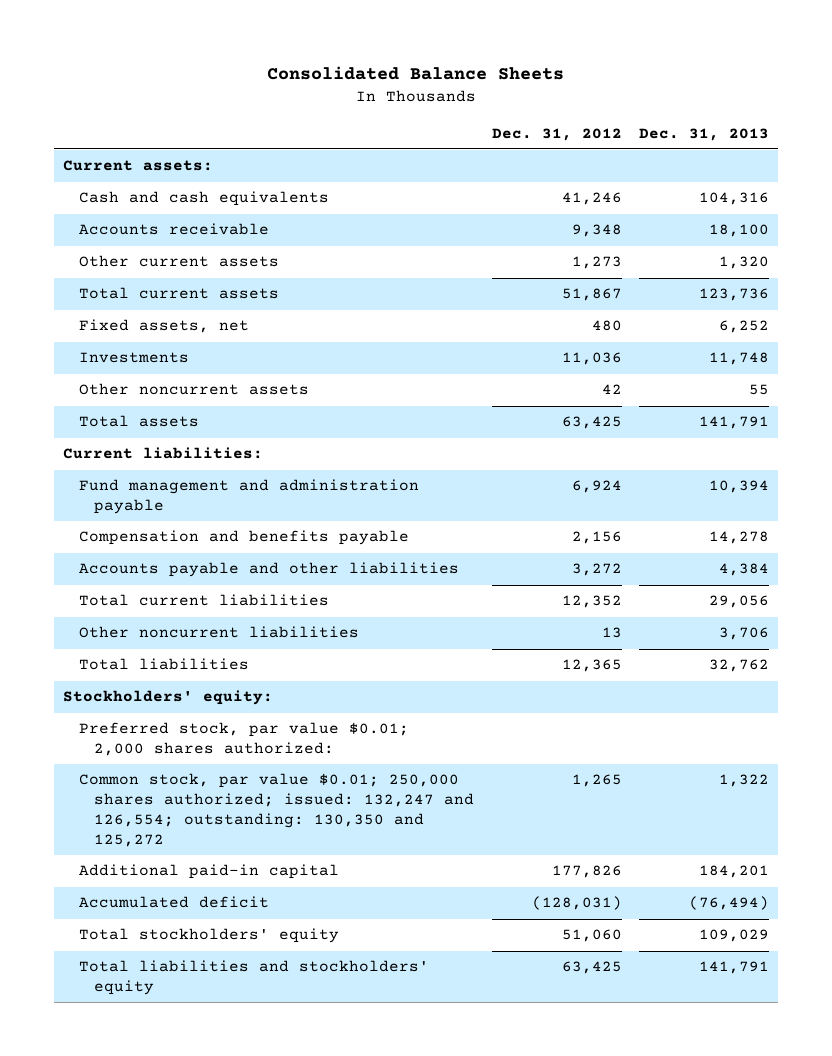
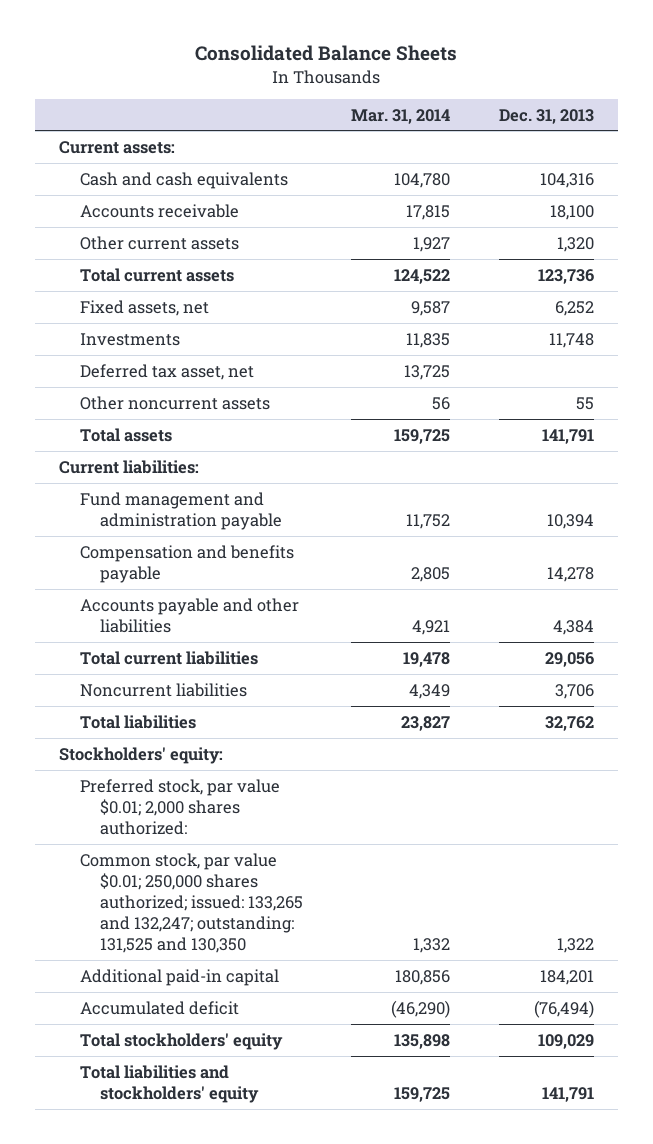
- | Dec. 31, 2012 | Dec. 31, 2013
+ | Mar. 31, 2014 | Dec. 31, 2013
+ Deferred tax asset, net | 13,725 |
- Other noncurrent liabilities | 13 | 3,706
+ Noncurrent liabilities | 4,349 | 3,706
- Common stock, par value $0.01; 250,000 shares authorized; issued: 132,247 and 126,554; outstanding: 130,350 and 125,272 | 1,265 | 1,322
+ Common stock, par value $0.01; 250,000 shares authorized; issued: 133,265 and 132,247; outstanding: 131,525 and 130,350 | 1,332 | 1,322

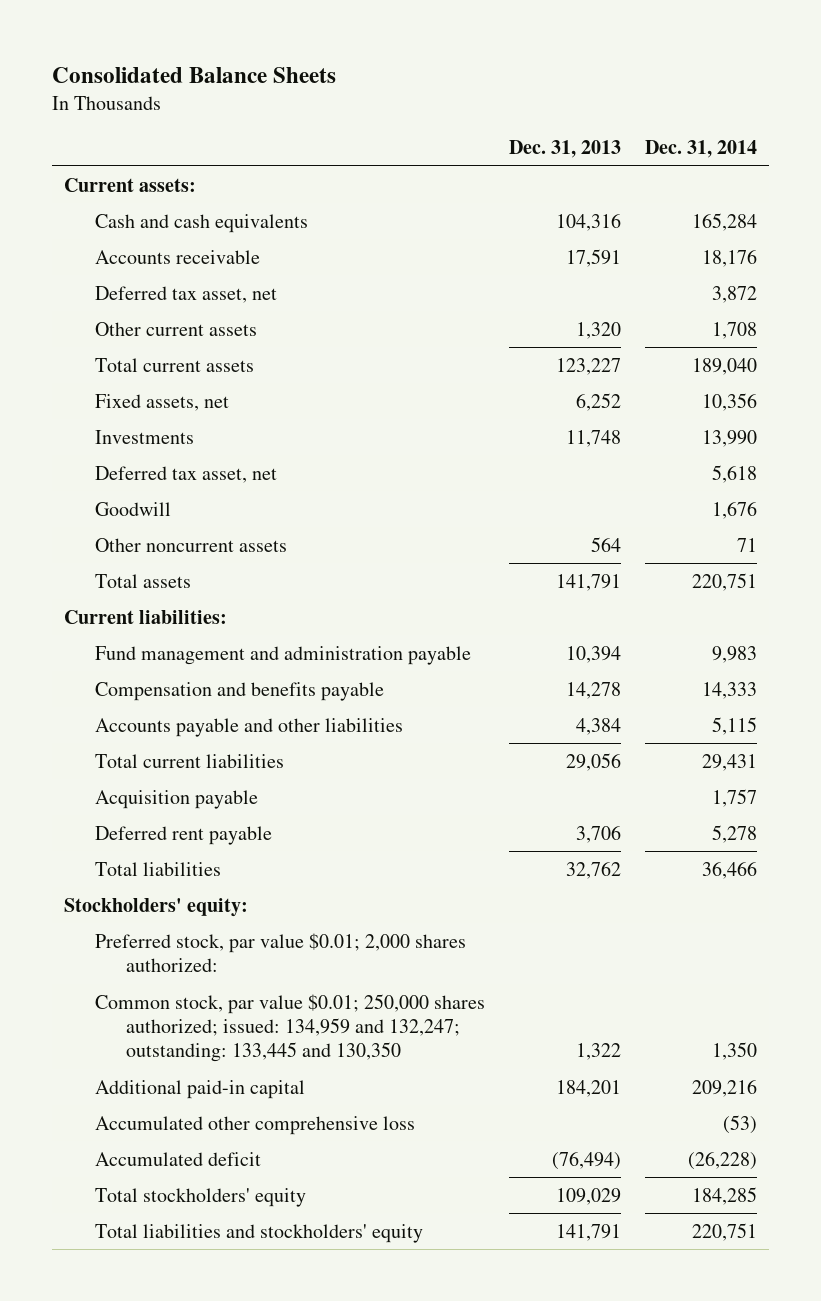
- | Mar. 31, 2014 | Dec. 31, 2013
+ | Dec. 31, 2013 | Dec. 31, 2014
- Accounts receivable | 17,815 | 18,100
+ Accounts receivable | 17,591 | 18,176
+ Deferred tax asset, net | | 3,872
- Total current assets | 124,522 | 123,736
+ Total current assets | 123,227 | 189,040
- Other noncurrent assets | 56 | 55
+ Goodwill | | 1,676
+ Other noncurrent assets | 564 | 71
- Noncurrent liabilities | 4,349 | 3,706
+ Acquisition payable | | 1,757
+ Deferred rent payable | 3,706 | 5,278
- Common stock, par value $0.01; 250,000 shares authorized; issued: 133,265 and 132,247; outstanding: 131,525 and 130,350 | 1,332 | 1,322
+ Common stock, par value $0.01; 250,000 shares authorized; issued: 134,959 and 132,247; outstanding: 133,445 and 130,350 | 1,322 | 1,350
+ Accumulated other comprehensive loss | | (53)

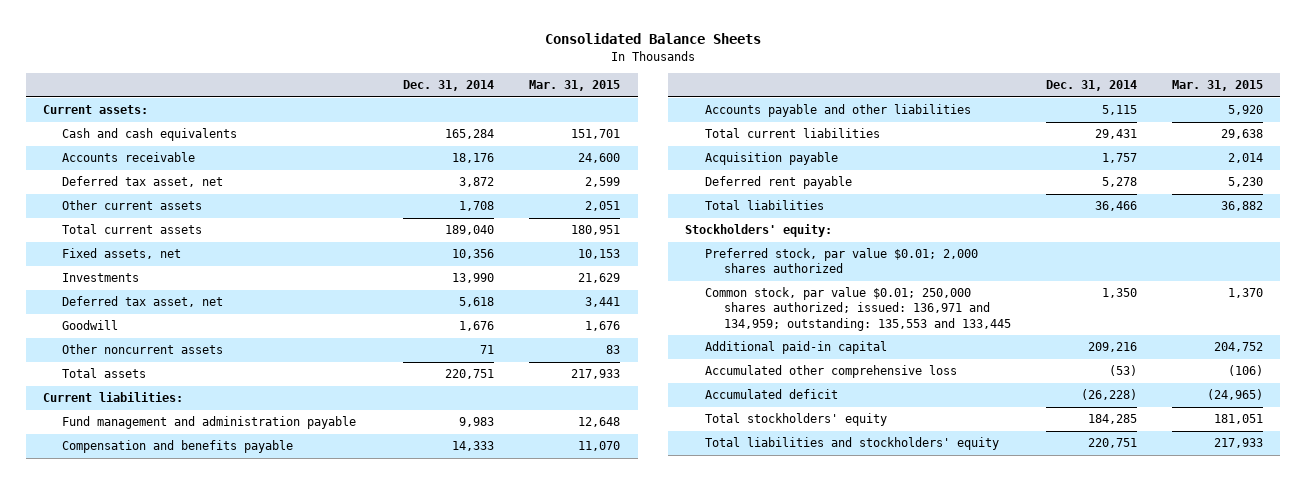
- | Dec. 31, 2013 | Dec. 31, 2014
+ | Dec. 31, 2014 | Mar. 31, 2015
- Preferred stock, par value $0.01; 2,000 shares authorized:
- Common stock, par value $0.01; 250,000 shares authorized; issued: 134,959 and 132,247; outstanding: 133,445 and 130,350 | 1,322 | 1,350
+ Preferred stock, par value $0.01; 2,000 shares authorized
+ Common stock, par value $0.01; 250,000 shares authorized; issued: 136,971 and 134,959; outstanding: 135,553 and 133,445 | 1,350 | 1,370

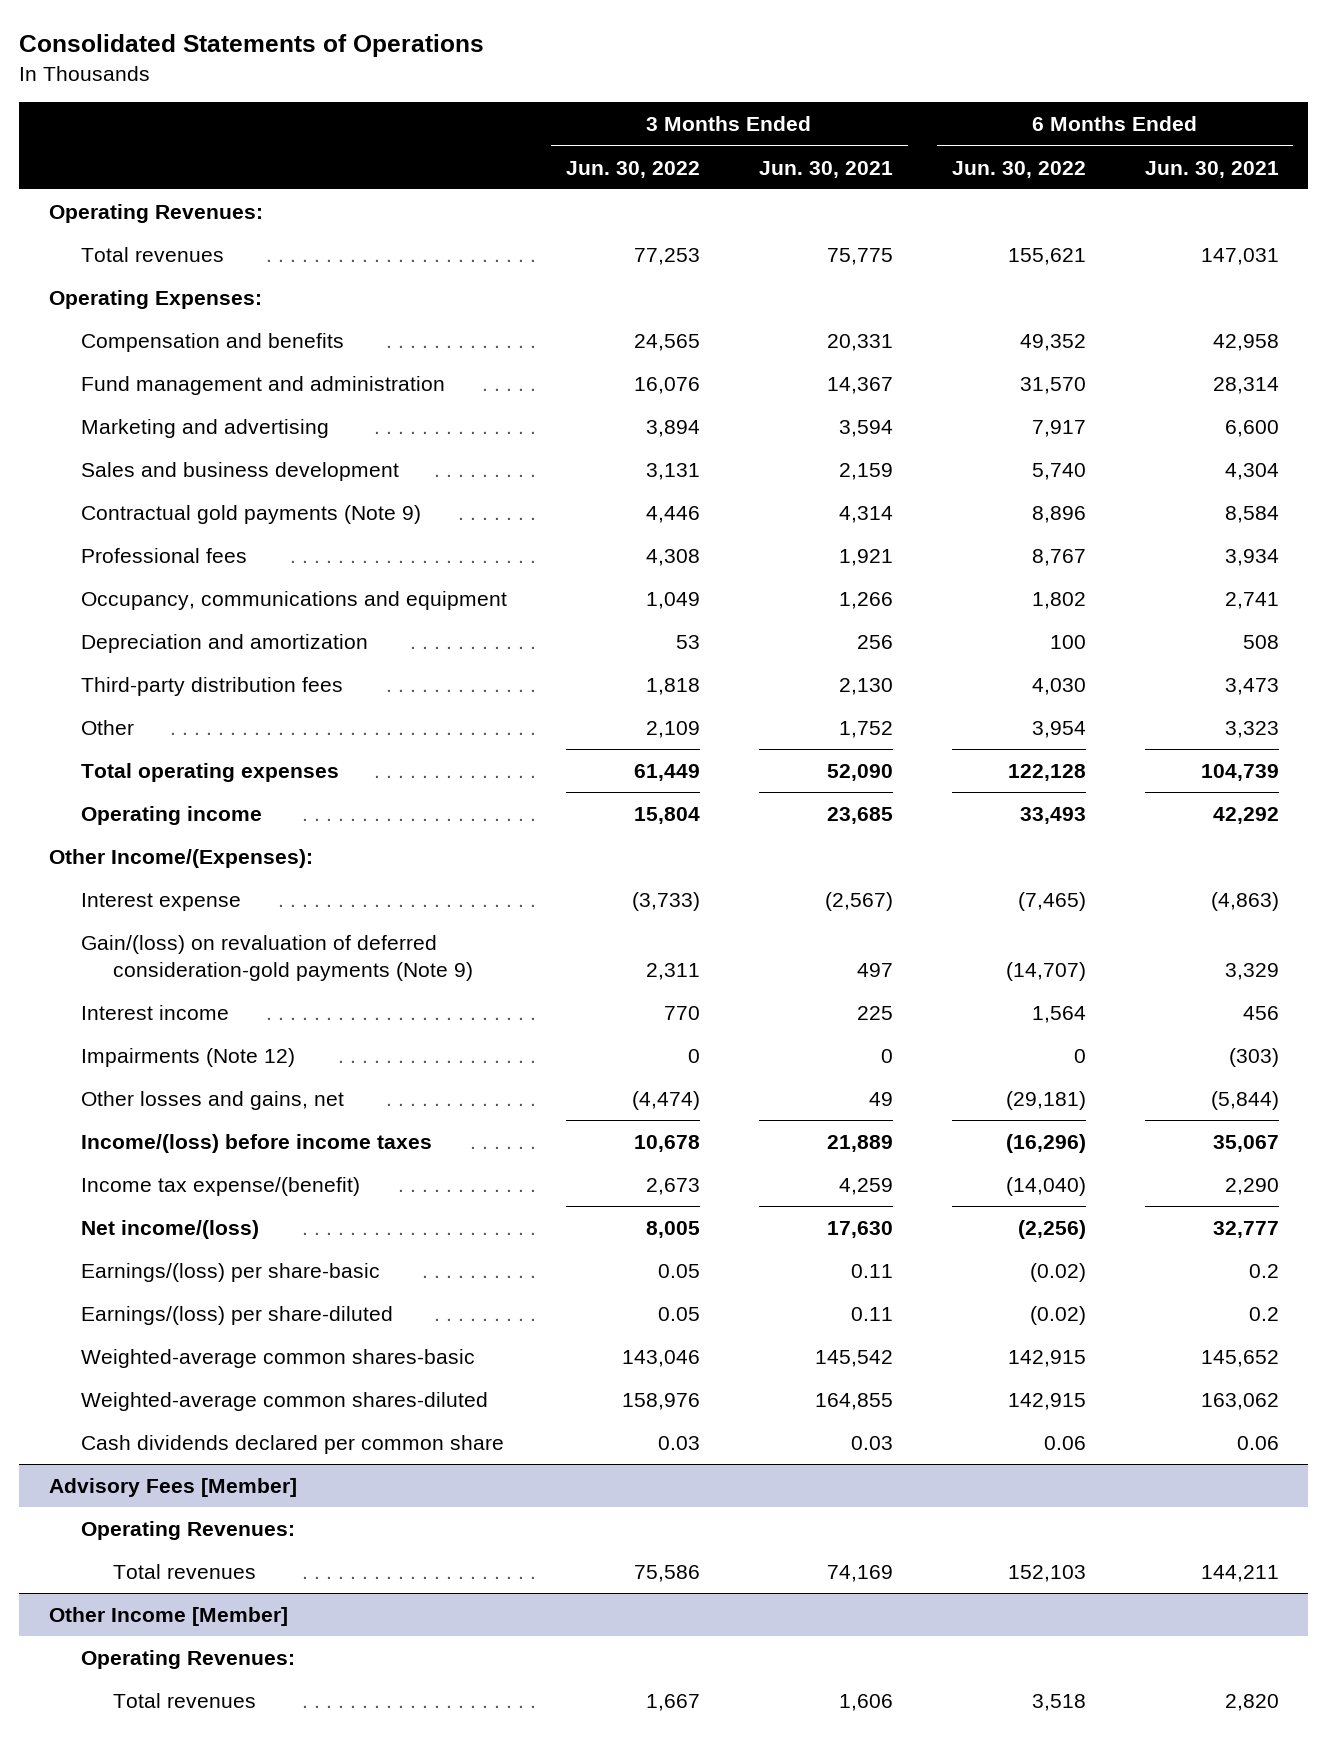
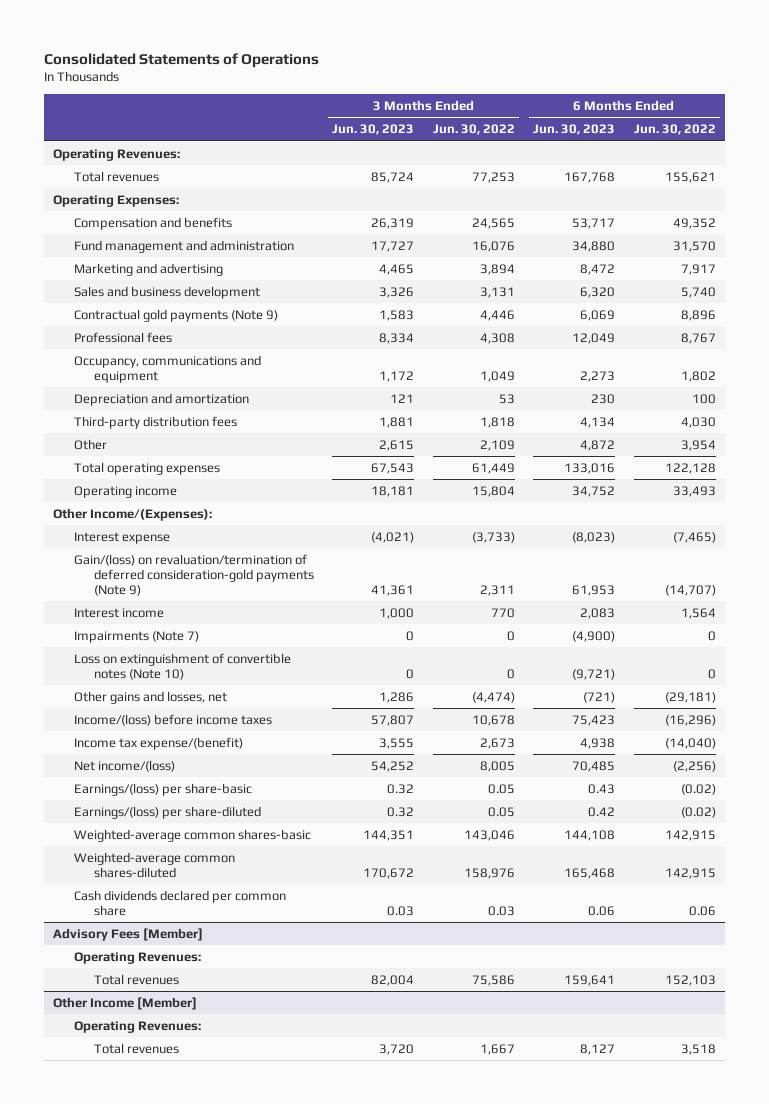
- | 3 Months Ended Jun. 30, 2022 | 3 Months Ended Jun. 30, 2021 | 6 Months Ended Jun. 30, 2022 | 6 Months Ended Jun. 30, 2021
+ | 3 Months Ended Jun. 30, 2023 | 3 Months Ended Jun. 30, 2022 | 6 Months Ended Jun. 30, 2023 | 6 Months Ended Jun. 30, 2022
- Gain/(loss) on revaluation of deferred consideration-gold payments (Note 9) | 2,311 | 497 | (14,707) | 3,329
+ Gain/(loss) on revaluation/termination of deferred consideration-gold payments (Note 9) | 41,361 | 2,311 | 61,953 | (14,707)
- Impairments (Note 12) | 0 | 0 | 0 | (303)
- Other losses and gains, net | (4,474) | 49 | (29,181) | (5,844)
+ Impairments (Note 7) | 0 | 0 | (4,900) | 0
+ Loss on extinguishment of convertible notes (Note 10) | 0 | 0 | (9,721) | 0
+ Other gains and losses, net | 1,286 | (4,474) | (721) | (29,181)

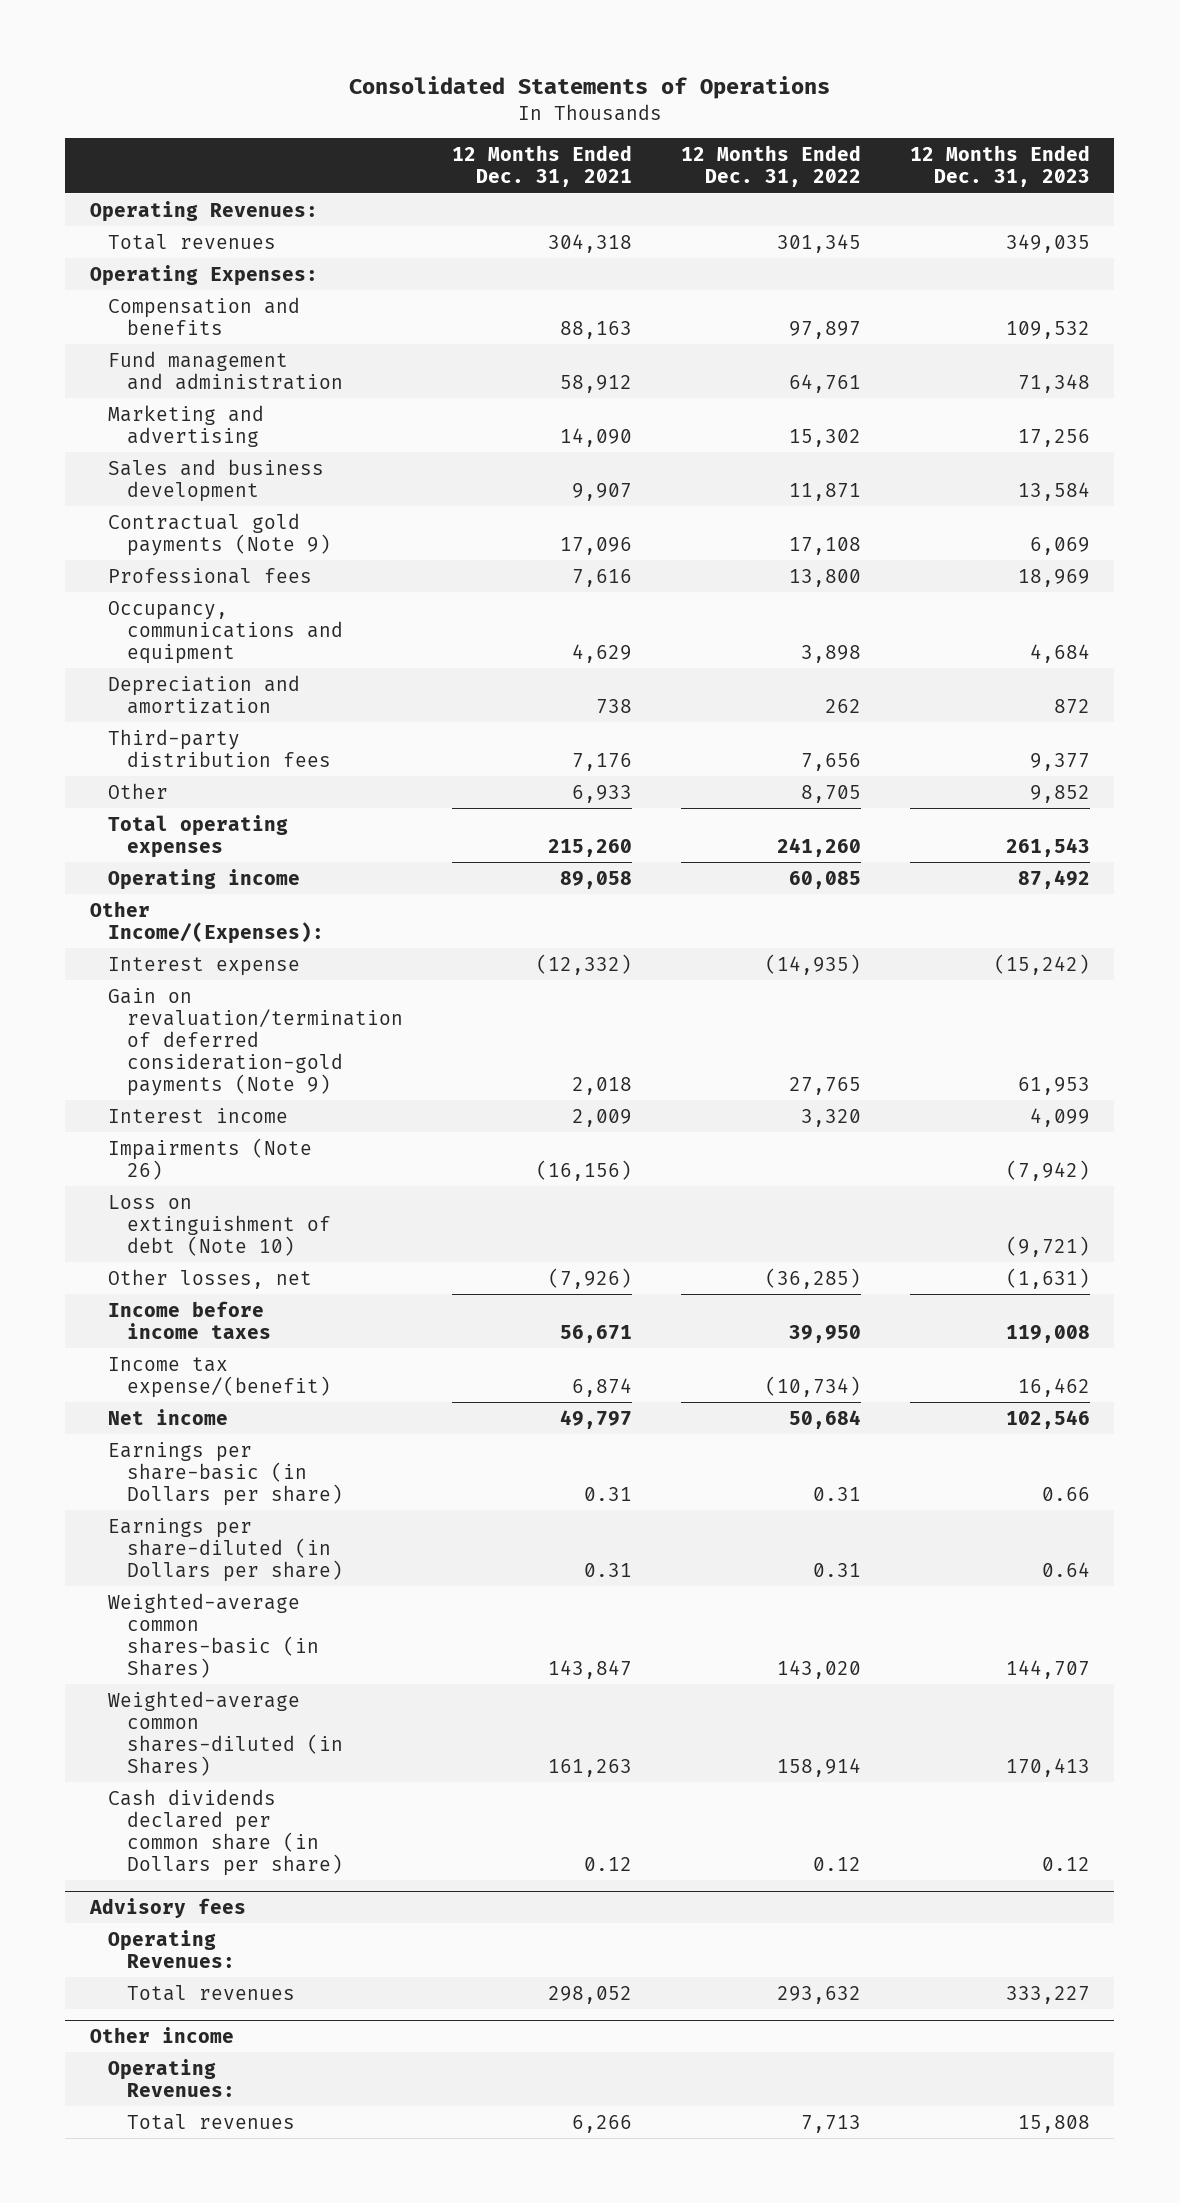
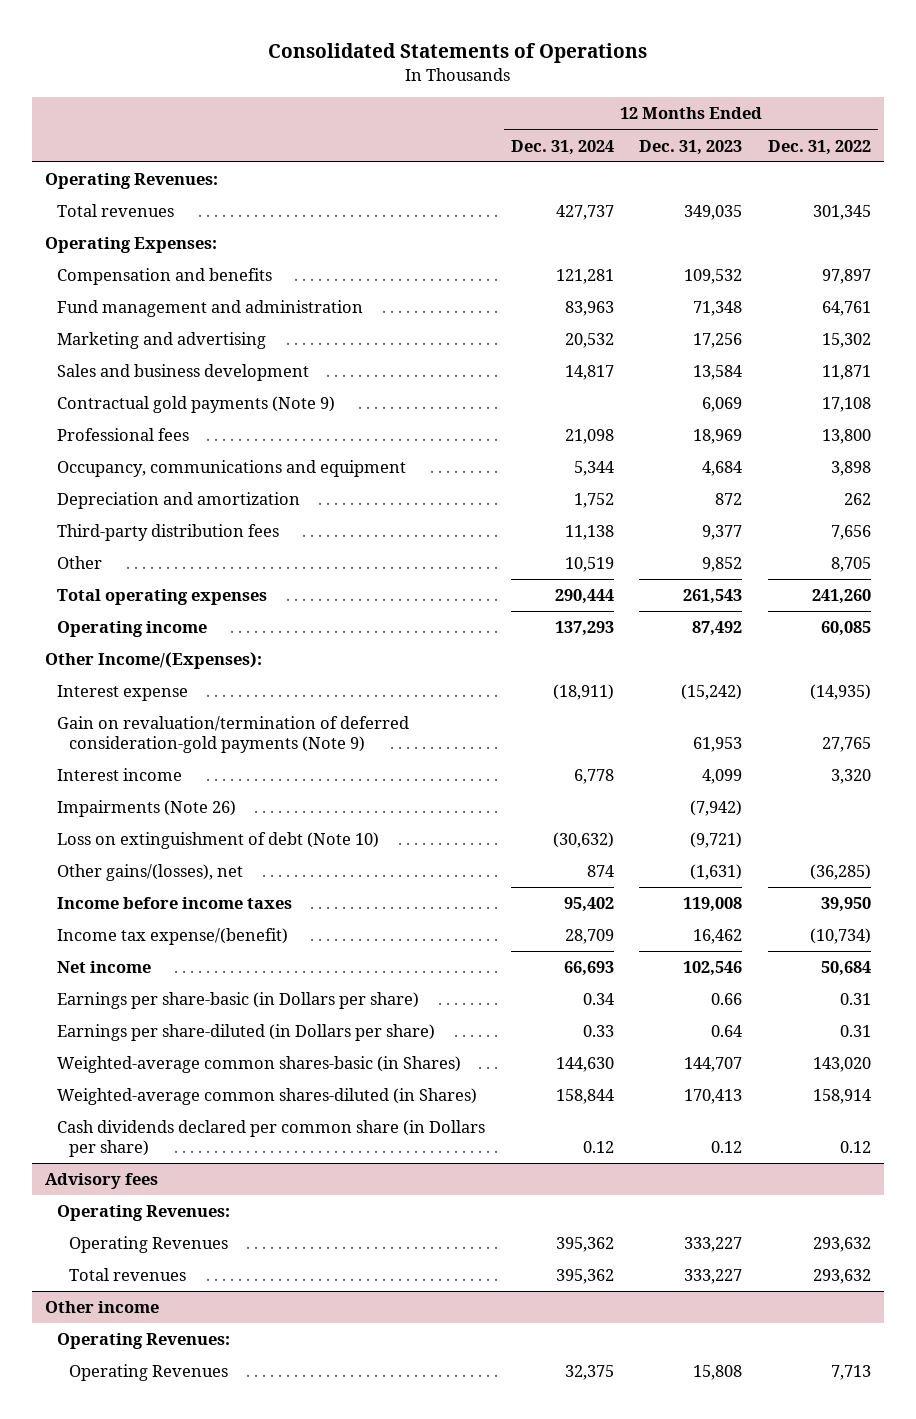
- | 12 Months Ended Dec. 31, 2021 | 12 Months Ended Dec. 31, 2022 | 12 Months Ended Dec. 31, 2023
+ | 12 Months Ended Dec. 31, 2024 | 12 Months Ended Dec. 31, 2023 | 12 Months Ended Dec. 31, 2022
- Other losses, net | (7,926) | (36,285) | (1,631)
+ Other gains/(losses), net | 874 | (1,631) | (36,285)
@ Advisory fees
+ Operating Revenues | 395,362 | 333,227 | 293,632
@ Other income
- Total revenues | 6,266 | 7,713 | 15,808
+ Operating Revenues | 32,375 | 15,808 | 7,713

